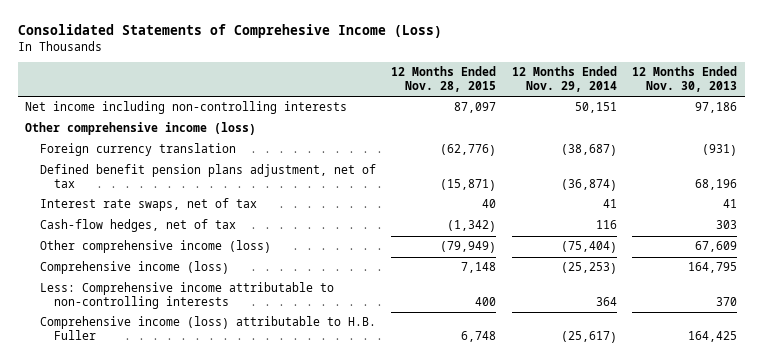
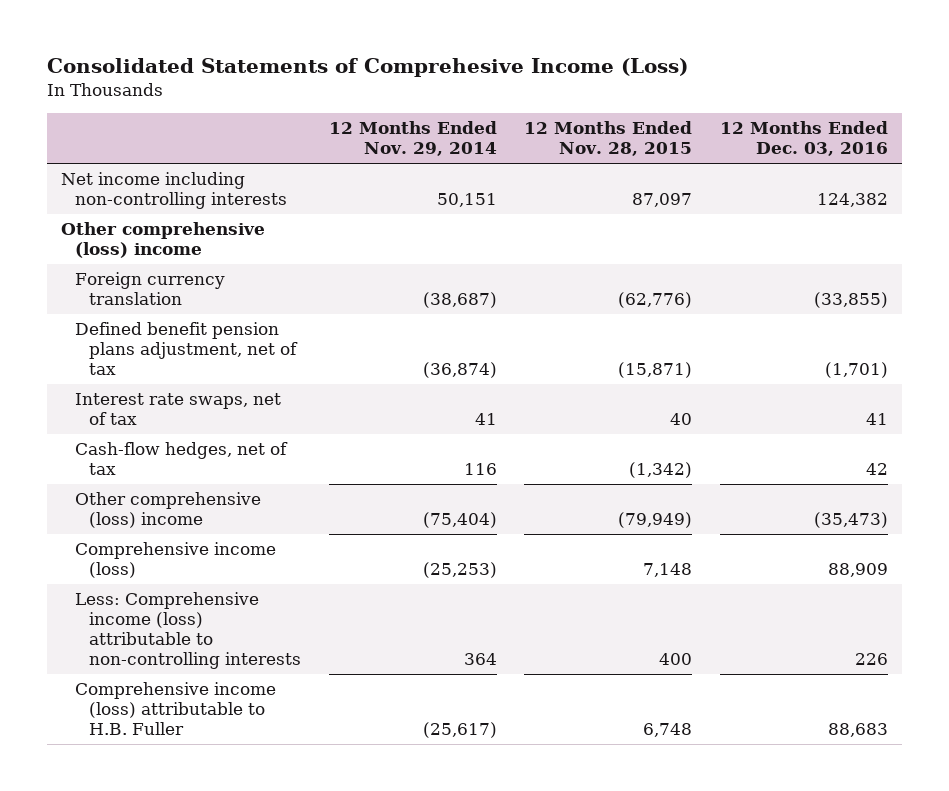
- | 12 Months Ended Nov. 28, 2015 | 12 Months Ended Nov. 29, 2014 | 12 Months Ended Nov. 30, 2013
+ | 12 Months Ended Nov. 29, 2014 | 12 Months Ended Nov. 28, 2015 | 12 Months Ended Dec. 03, 2016
- Other comprehensive income (loss)
+ Other comprehensive (loss) income
- Other comprehensive income (loss) | (79,949) | (75,404) | 67,609
+ Other comprehensive (loss) income | (75,404) | (79,949) | (35,473)
- Less: Comprehensive income attributable to non-controlling interests | 400 | 364 | 370
+ Less: Comprehensive income (loss) attributable to non-controlling interests | 364 | 400 | 226

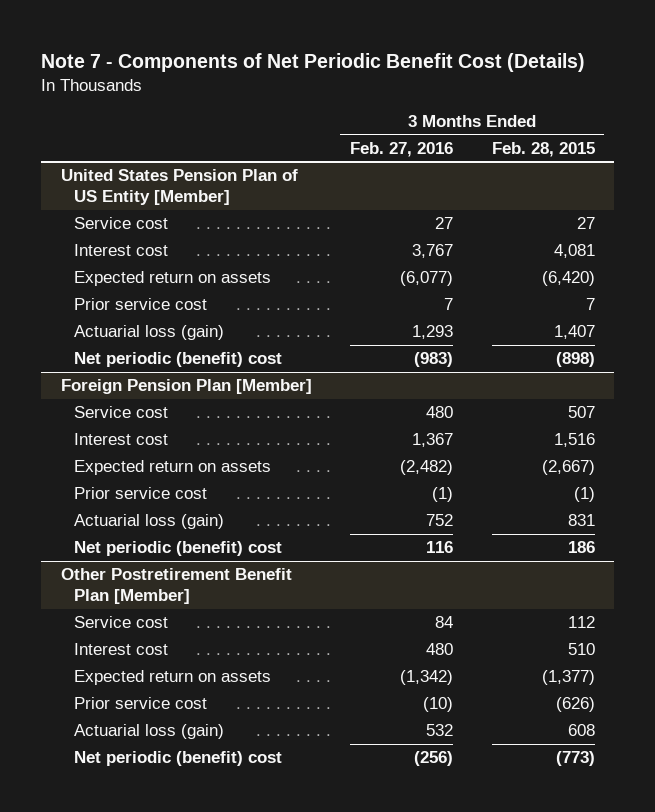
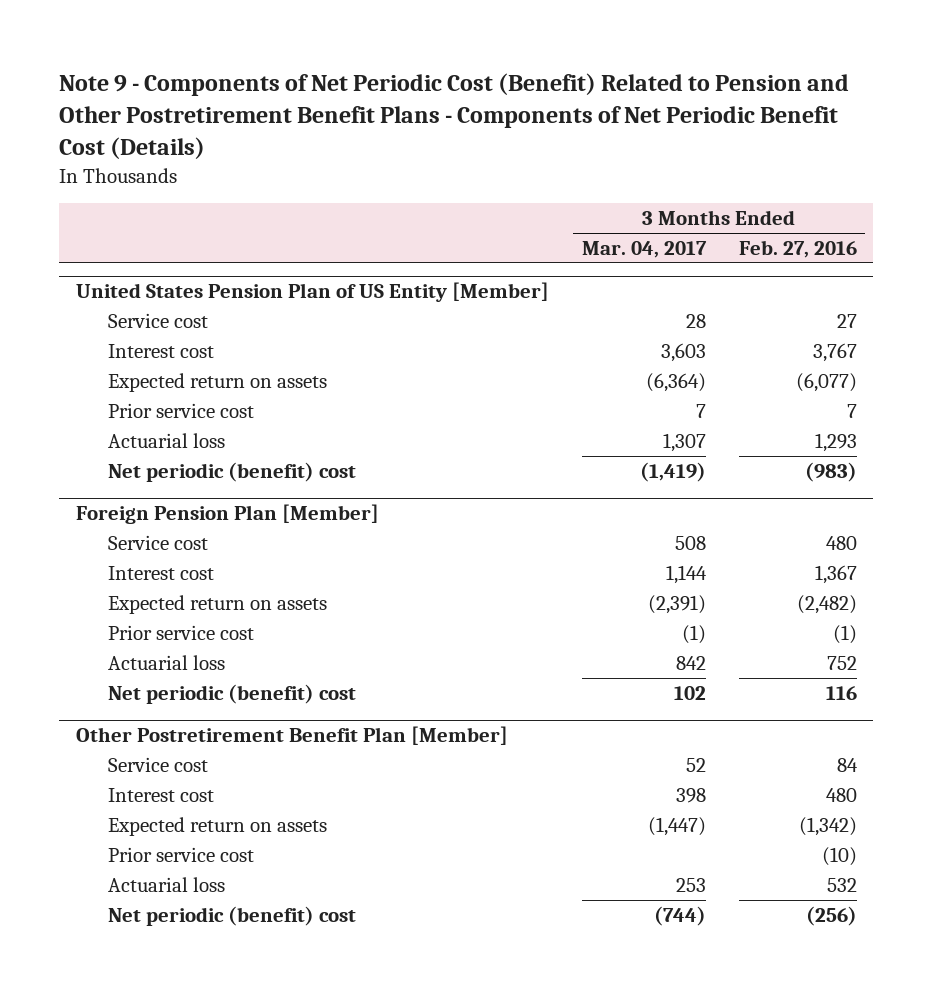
- Note 7 - Components of Net Periodic Benefit Cost (Details)
+ Note 9 - Components of Net Periodic Cost (Benefit) Related to Pension and Other Postretirement Benefit Plans - Components of Net Periodic Benefit Cost (Details)
- | 3 Months Ended Feb. 27, 2016 | 3 Months Ended Feb. 28, 2015
+ | 3 Months Ended Mar. 04, 2017 | 3 Months Ended Feb. 27, 2016
@ United States Pension Plan of US Entity [Member]
- Actuarial loss (gain) | 1,293 | 1,407
+ Actuarial loss | 1,307 | 1,293
@ Foreign Pension Plan [Member]
- Actuarial loss (gain) | 752 | 831
+ Actuarial loss | 842 | 752
@ Other Postretirement Benefit Plan [Member]
- Actuarial loss (gain) | 532 | 608
+ Actuarial loss | 253 | 532

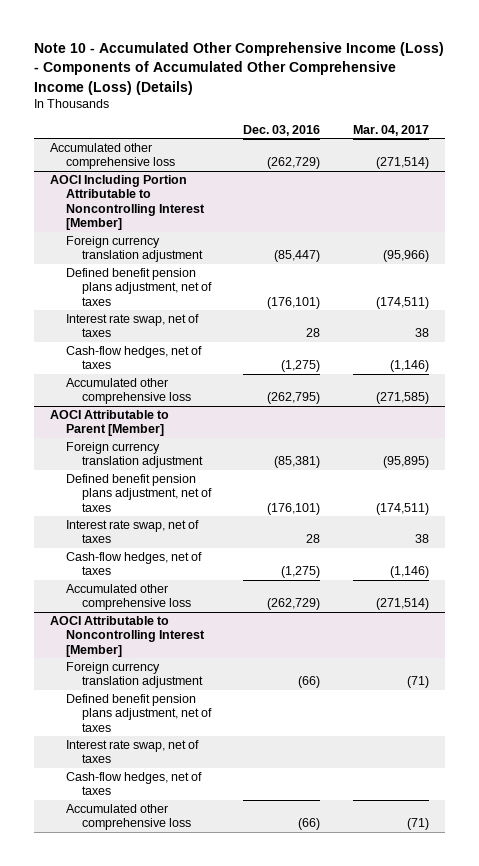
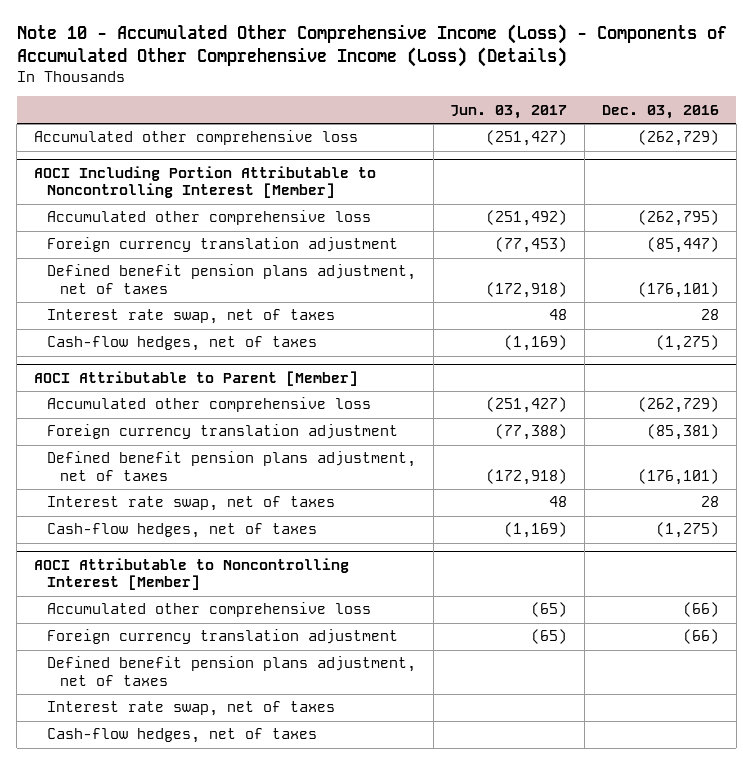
- | Dec. 03, 2016 | Mar. 04, 2017
+ | Jun. 03, 2017 | Dec. 03, 2016
@ AOCI Including Portion Attributable to Noncontrolling Interest [Member]
moved up: Accumulated other comprehensive loss | (251,492) | (262,795)
@ AOCI Attributable to Parent [Member]
moved up: Accumulated other comprehensive loss | (251,427) | (262,729)
@ AOCI Attributable to Noncontrolling Interest [Member]
moved up: Accumulated other comprehensive loss | (65) | (66)

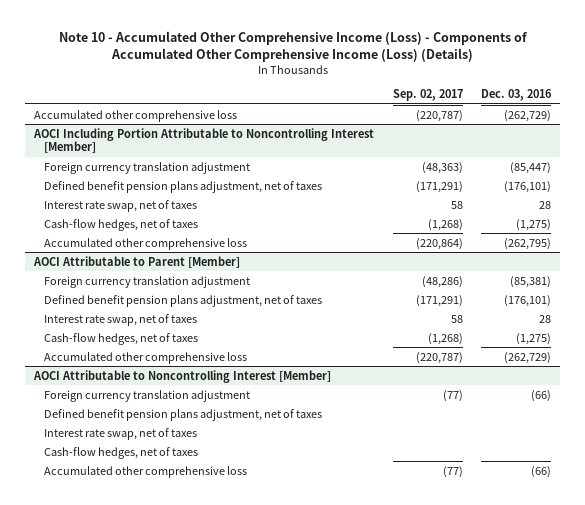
- | Jun. 03, 2017 | Dec. 03, 2016
+ | Sep. 02, 2017 | Dec. 03, 2016
@ AOCI Including Portion Attributable to Noncontrolling Interest [Member]
moved down: Accumulated other comprehensive loss | (220,864) | (262,795)
@ AOCI Attributable to Parent [Member]
moved down: Accumulated other comprehensive loss | (220,787) | (262,729)
@ AOCI Attributable to Noncontrolling Interest [Member]
moved down: Accumulated other comprehensive loss | (77) | (66)

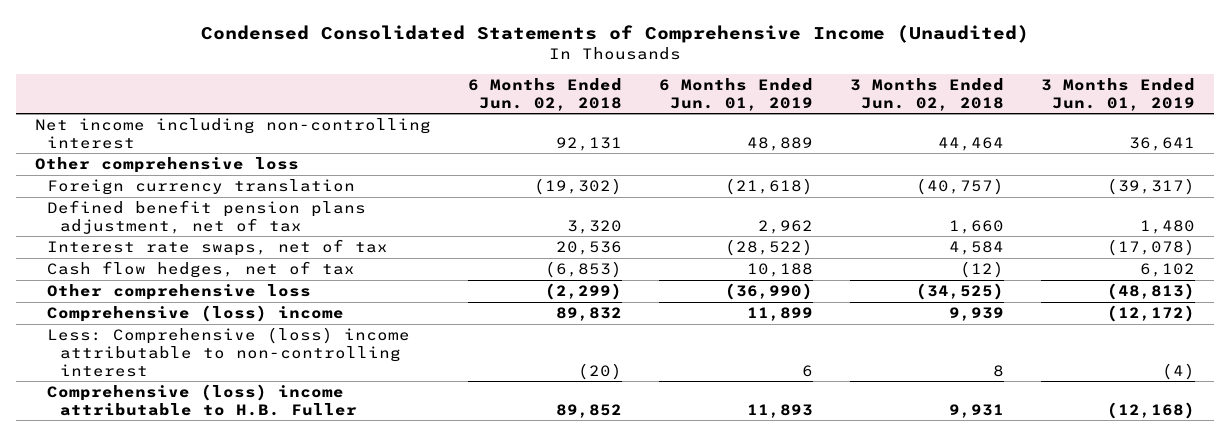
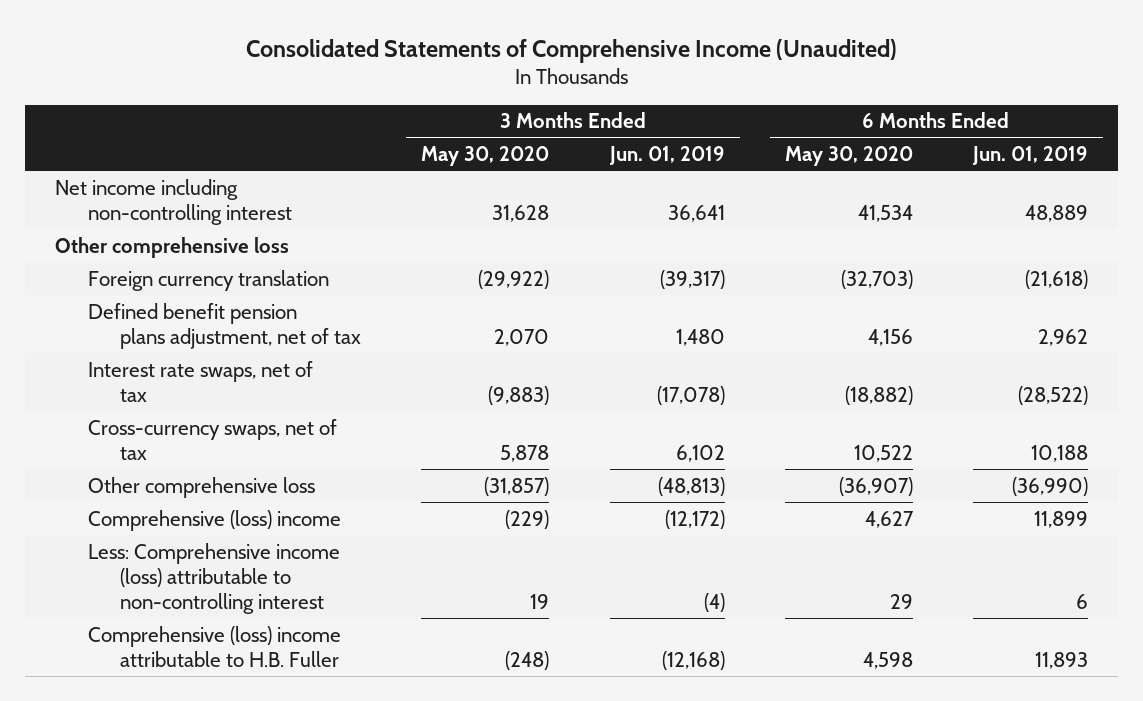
- Condensed Consolidated Statements of Comprehensive Income (Unaudited)
+ Consolidated Statements of Comprehensive Income (Unaudited)
- | 6 Months Ended Jun. 02, 2018 | 6 Months Ended Jun. 01, 2019 | 3 Months Ended Jun. 02, 2018 | 3 Months Ended Jun. 01, 2019
+ | 3 Months Ended May 30, 2020 | 3 Months Ended Jun. 01, 2019 | 6 Months Ended May 30, 2020 | 6 Months Ended Jun. 01, 2019
- Cash flow hedges, net of tax | (6,853) | 10,188 | (12) | 6,102
+ Cross-currency swaps, net of tax | 5,878 | 6,102 | 10,522 | 10,188
- Less: Comprehensive (loss) income attributable to non-controlling interest | (20) | 6 | 8 | (4)
+ Less: Comprehensive income (loss) attributable to non-controlling interest | 19 | (4) | 29 | 6

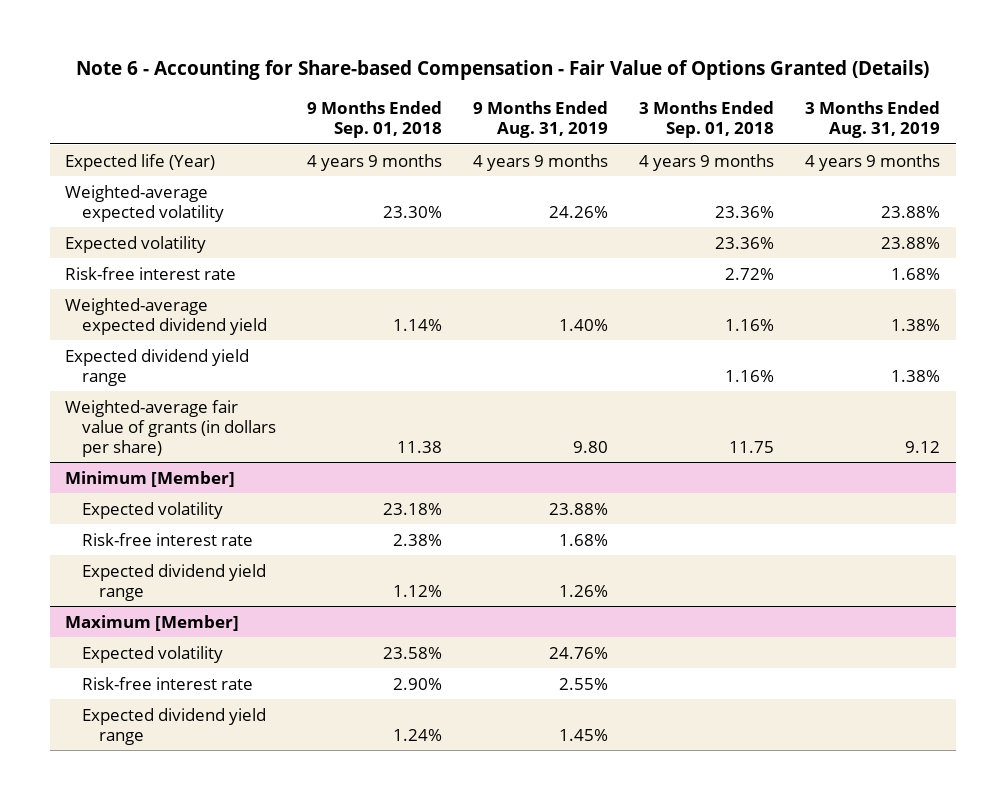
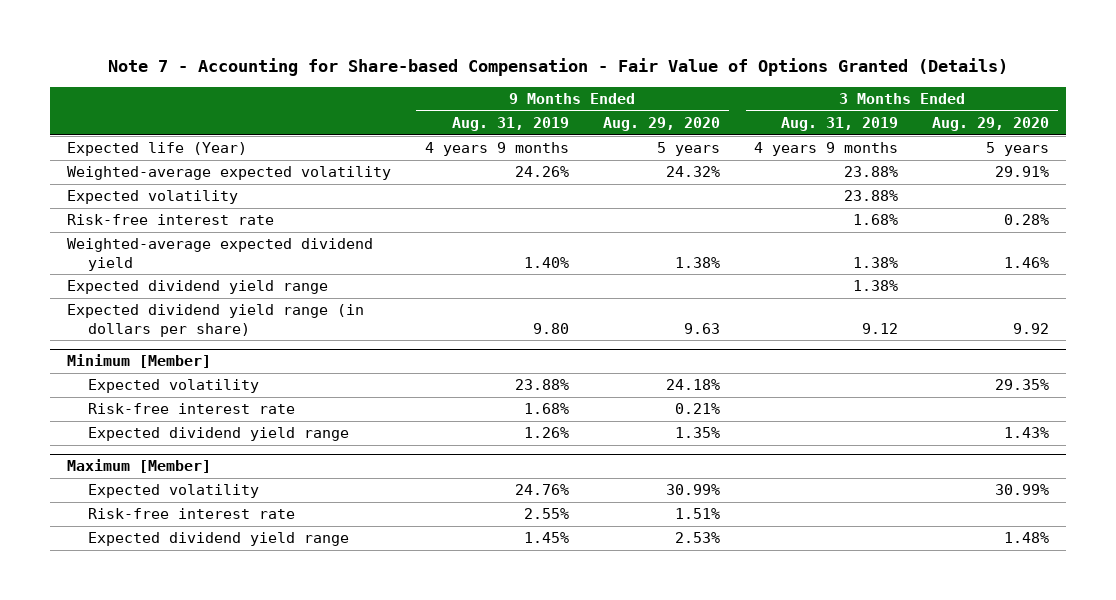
- Note 6 - Accounting for Share-based Compensation - Fair Value of Options Granted (Details)
+ Note 7 - Accounting for Share-based Compensation - Fair Value of Options Granted (Details)
- | 9 Months Ended Sep. 01, 2018 | 9 Months Ended Aug. 31, 2019 | 3 Months Ended Sep. 01, 2018 | 3 Months Ended Aug. 31, 2019
+ | 9 Months Ended Aug. 31, 2019 | 9 Months Ended Aug. 29, 2020 | 3 Months Ended Aug. 31, 2019 | 3 Months Ended Aug. 29, 2020
- Weighted-average fair value of grants (in dollars per share) | 11.38 | 9.80 | 11.75 | 9.12
+ Expected dividend yield range (in dollars per share) | 9.80 | 9.63 | 9.12 | 9.92

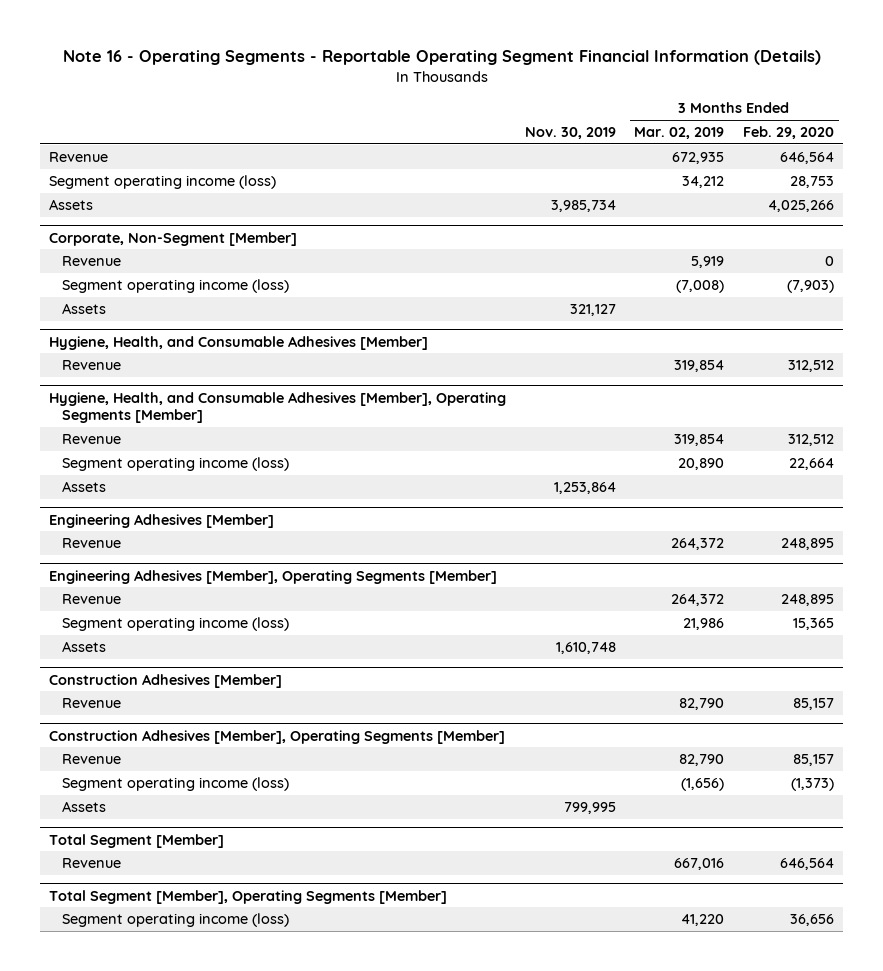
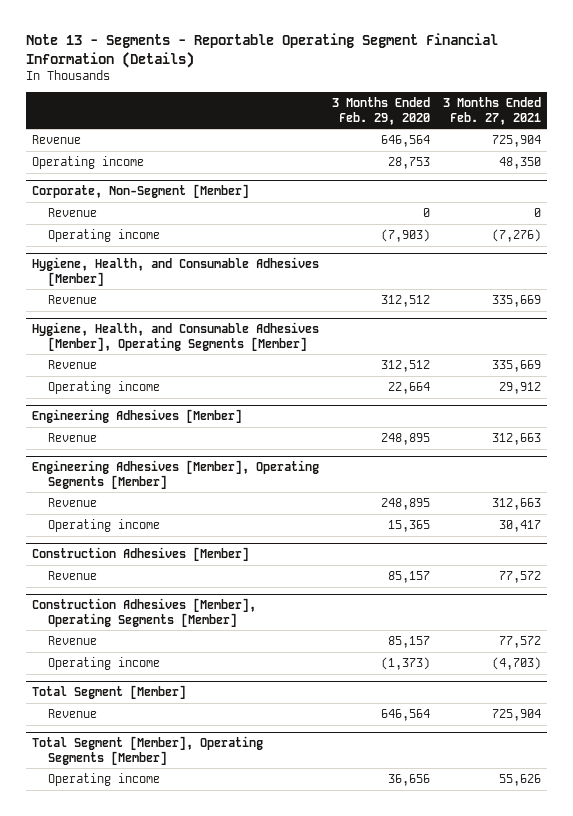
- Note 16 - Operating Segments - Reportable Operating Segment Financial Information (Details)
+ Note 13 - Segments - Reportable Operating Segment Financial Information (Details)
- | Nov. 30, 2019 | 3 Months Ended Mar. 02, 2019 | 3 Months Ended Feb. 29, 2020
+ | 3 Months Ended Feb. 29, 2020 | 3 Months Ended Feb. 27, 2021
- Segment operating income (loss) | | 34,212 | 28,753
- Assets | 3,985,734 | | 4,025,266
+ Operating income | 28,753 | 48,350
@ Corporate, Non-Segment [Member]
- Segment operating income (loss) | | (7,008) | (7,903)
- Assets | 321,127 | |
+ Operating income | (7,903) | (7,276)
@ Hygiene, Health, and Consumable Adhesives [Member], Operating Segments [Member]
- Segment operating income (loss) | | 20,890 | 22,664
- Assets | 1,253,864 | |
+ Operating income | 22,664 | 29,912
@ Engineering Adhesives [Member], Operating Segments [Member]
- Segment operating income (loss) | | 21,986 | 15,365
- Assets | 1,610,748 | |
+ Operating income | 15,365 | 30,417
@ Construction Adhesives [Member], Operating Segments [Member]
- Segment operating income (loss) | | (1,656) | (1,373)
- Assets | 799,995 | |
+ Operating income | (1,373) | (4,703)
@ Total Segment [Member], Operating Segments [Member]
- Segment operating income (loss) | | 41,220 | 36,656
+ Operating income | 36,656 | 55,626

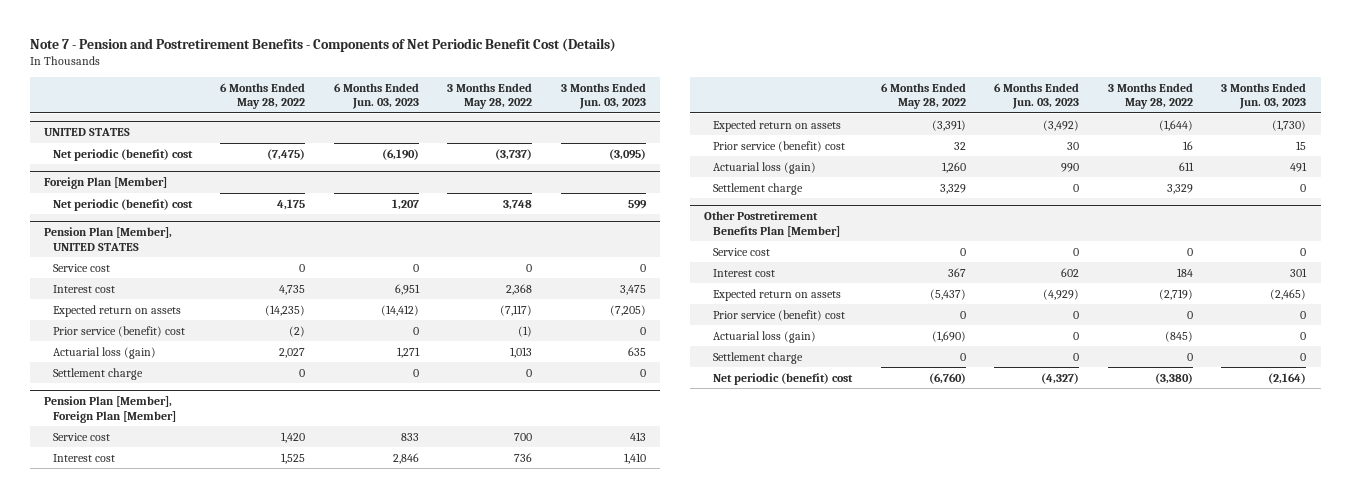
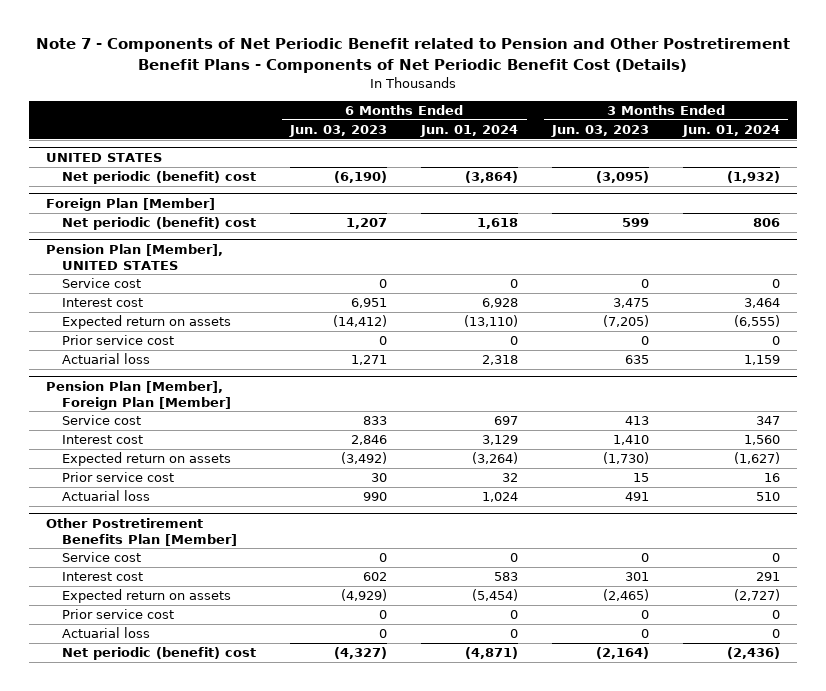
- Note 7 - Pension and Postretirement Benefits - Components of Net Periodic Benefit Cost (Details)
+ Note 7 - Components of Net Periodic Benefit related to Pension and Other Postretirement Benefit Plans - Components of Net Periodic Benefit Cost (Details)
- | 6 Months Ended May 28, 2022 | 6 Months Ended Jun. 03, 2023 | 3 Months Ended May 28, 2022 | 3 Months Ended Jun. 03, 2023
+ | 6 Months Ended Jun. 03, 2023 | 6 Months Ended Jun. 01, 2024 | 3 Months Ended Jun. 03, 2023 | 3 Months Ended Jun. 01, 2024
@ Pension Plan [Member], UNITED STATES
- Prior service (benefit) cost | (2) | 0 | (1) | 0
- Actuarial loss (gain) | 2,027 | 1,271 | 1,013 | 635
- Settlement charge | 0 | 0 | 0 | 0
+ Prior service cost | 0 | 0 | 0 | 0
+ Actuarial loss | 1,271 | 2,318 | 635 | 1,159
@ Pension Plan [Member], Foreign Plan [Member]
- Prior service (benefit) cost | 32 | 30 | 16 | 15
- Actuarial loss (gain) | 1,260 | 990 | 611 | 491
- Settlement charge | 3,329 | 0 | 3,329 | 0
+ Prior service cost | 30 | 32 | 15 | 16
+ Actuarial loss | 990 | 1,024 | 491 | 510
@ Other Postretirement Benefits Plan [Member]
- Prior service (benefit) cost | 0 | 0 | 0 | 0
- Actuarial loss (gain) | (1,690) | 0 | (845) | 0
- Settlement charge | 0 | 0 | 0 | 0
+ Prior service cost | 0 | 0 | 0 | 0
+ Actuarial loss | 0 | 0 | 0 | 0

